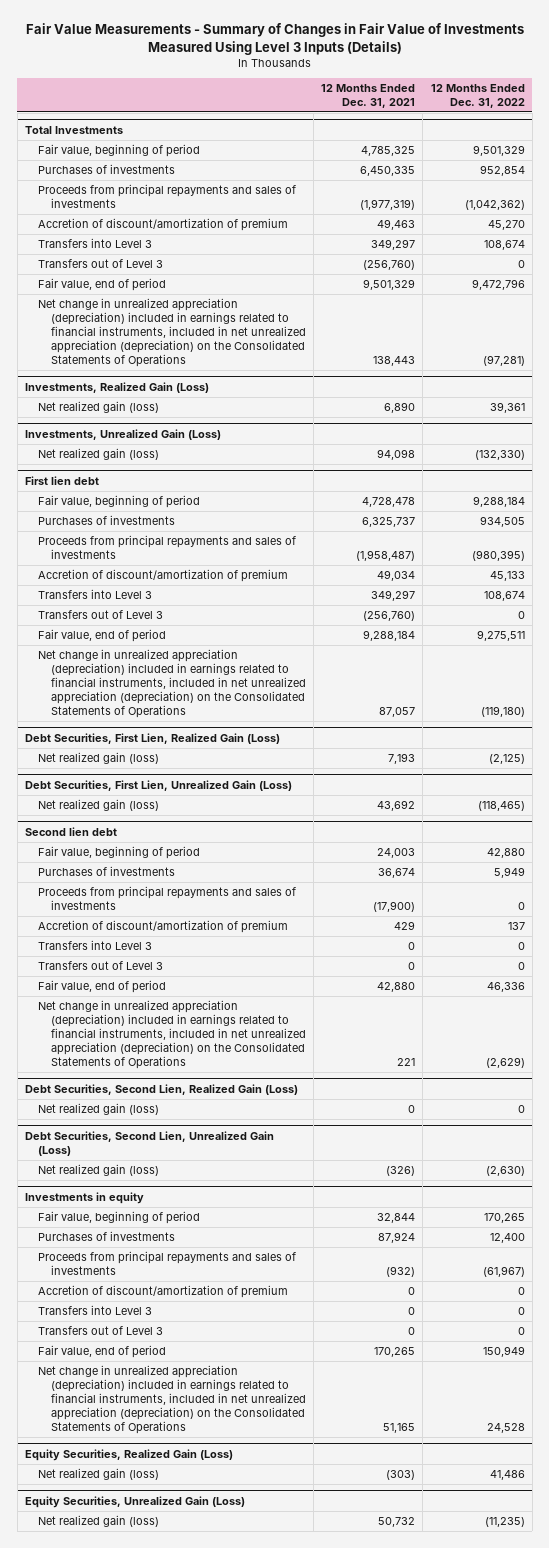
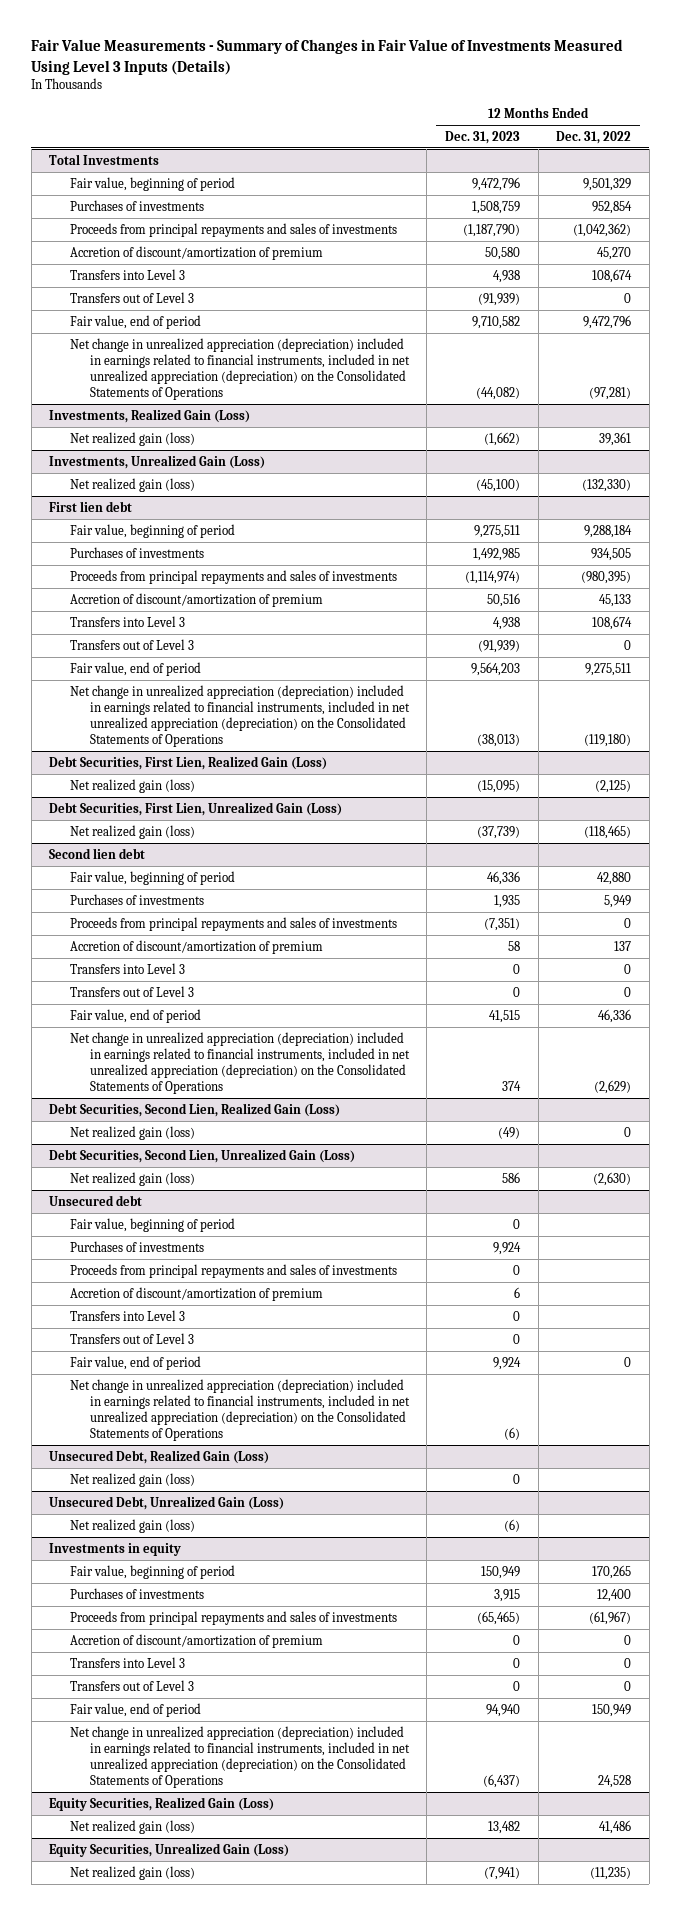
- | 12 Months Ended Dec. 31, 2021 | 12 Months Ended Dec. 31, 2022
+ | 12 Months Ended Dec. 31, 2023 | 12 Months Ended Dec. 31, 2022
+ Unsecured debt
+ Fair value, beginning of period | 0 |
+ Purchases of investments | 9,924 |
+ Proceeds from principal repayments and sales of investments | 0 |
+ Accretion of discount/amortization of premium | 6 |
+ Transfers into Level 3 | 0 |
+ Transfers out of Level 3 | 0 |
+ Fair value, end of period | 9,924 | 0
+ Net change in unrealized appreciation (depreciation) included in earnings related to financial instruments, included in net unrealized appreciation (depreciation) on the Consolidated Statements of Operations | (6) |
+ Unsecured Debt, Realized Gain (Loss)
+ Net realized gain (loss) | 0 |
+ Unsecured Debt, Unrealized Gain (Loss)
+ Net realized gain (loss) | (6) |

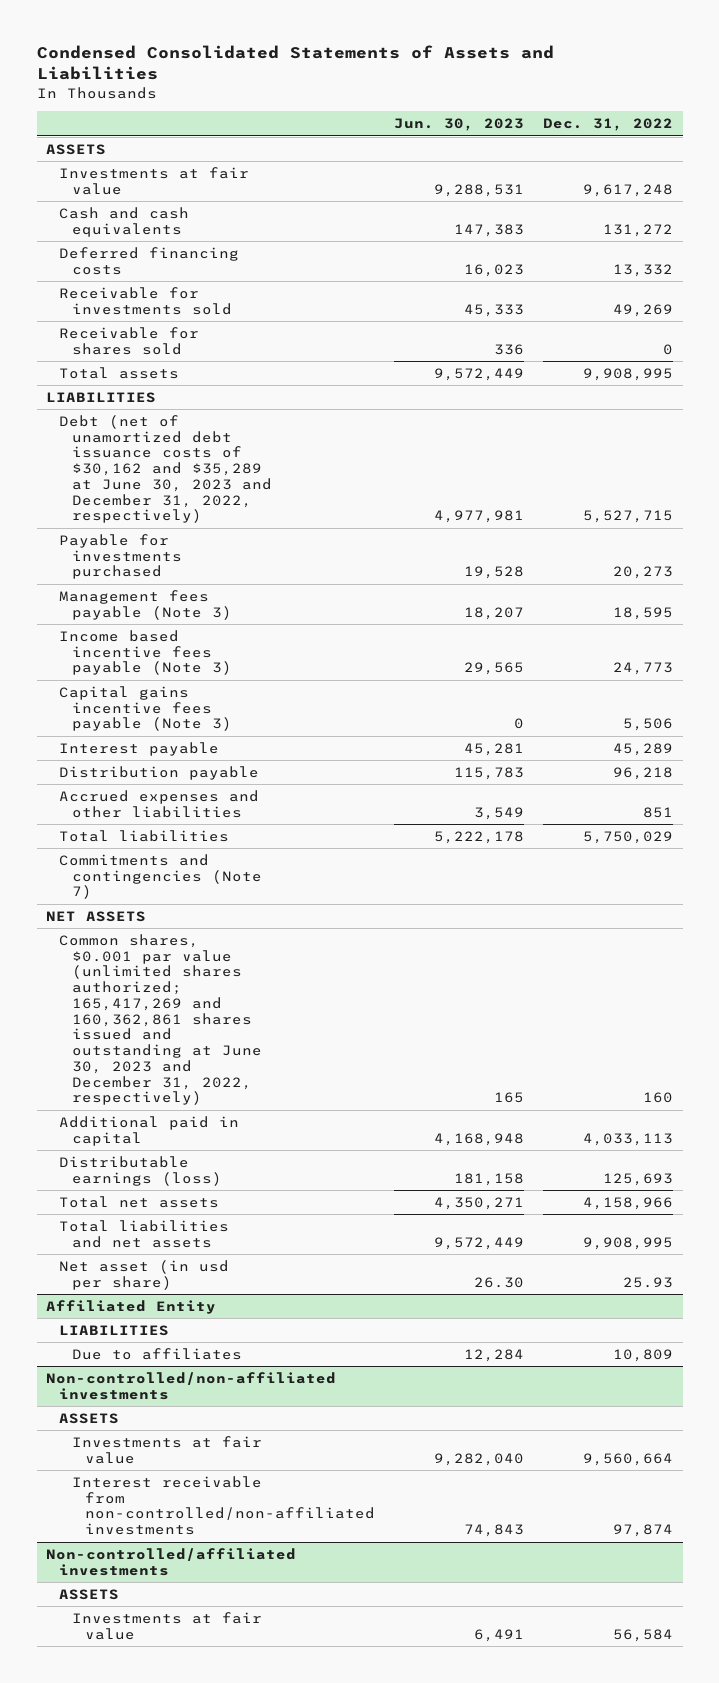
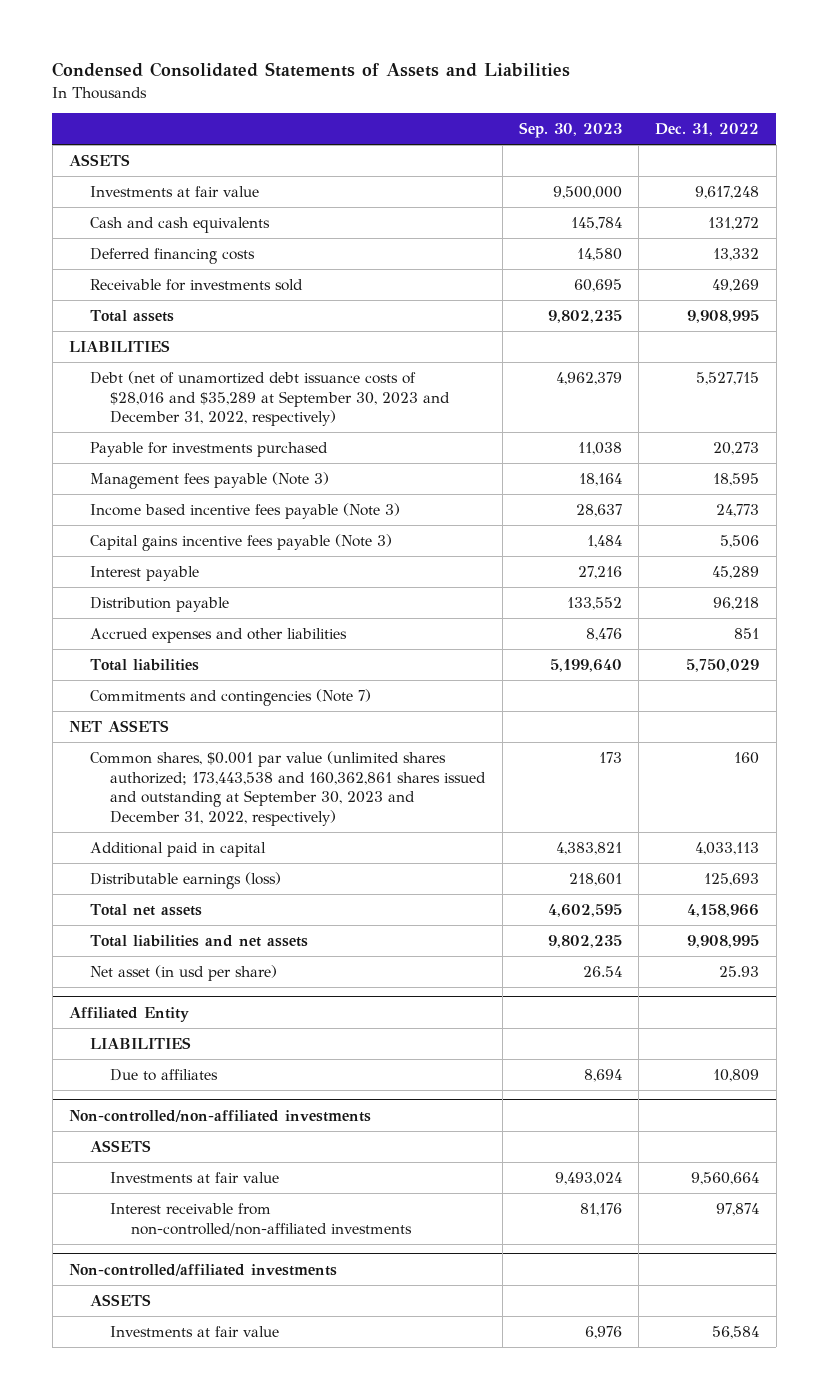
- | Jun. 30, 2023 | Dec. 31, 2022
+ | Sep. 30, 2023 | Dec. 31, 2022
- Receivable for shares sold | 336 | 0
- Debt (net of unamortized debt issuance costs of $30,162 and $35,289 at June 30, 2023 and December 31, 2022, respectively) | 4,977,981 | 5,527,715
+ Debt (net of unamortized debt issuance costs of $28,016 and $35,289 at September 30, 2023 and December 31, 2022, respectively) | 4,962,379 | 5,527,715
- Common shares, $0.001 par value (unlimited shares authorized; 165,417,269 and 160,362,861 shares issued and outstanding at June 30, 2023 and December 31, 2022, respectively) | 165 | 160
+ Common shares, $0.001 par value (unlimited shares authorized; 173,443,538 and 160,362,861 shares issued and outstanding at September 30, 2023 and December 31, 2022, respectively) | 173 | 160

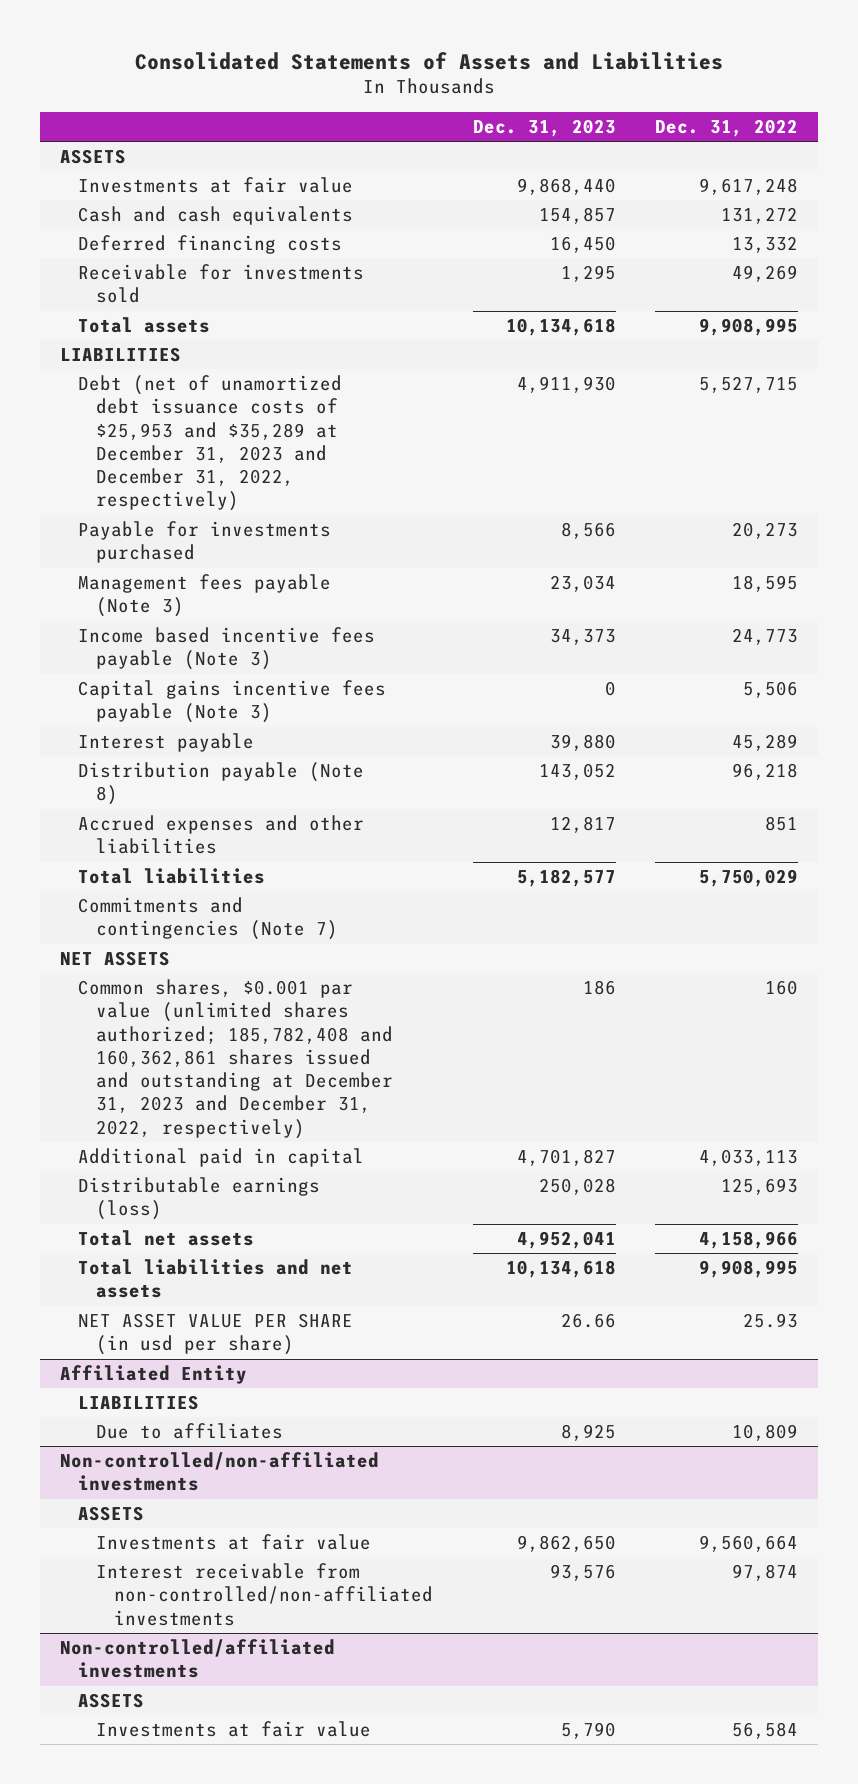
- Condensed Consolidated Statements of Assets and Liabilities
+ Consolidated Statements of Assets and Liabilities
- | Sep. 30, 2023 | Dec. 31, 2022
+ | Dec. 31, 2023 | Dec. 31, 2022
- Debt (net of unamortized debt issuance costs of $28,016 and $35,289 at September 30, 2023 and December 31, 2022, respectively) | 4,962,379 | 5,527,715
+ Debt (net of unamortized debt issuance costs of $25,953 and $35,289 at December 31, 2023 and December 31, 2022, respectively) | 4,911,930 | 5,527,715
- Distribution payable | 133,552 | 96,218
+ Distribution payable (Note 8) | 143,052 | 96,218
- Common shares, $0.001 par value (unlimited shares authorized; 173,443,538 and 160,362,861 shares issued and outstanding at September 30, 2023 and December 31, 2022, respectively) | 173 | 160
+ Common shares, $0.001 par value (unlimited shares authorized; 185,782,408 and 160,362,861 shares issued and outstanding at December 31, 2023 and December 31, 2022, respectively) | 186 | 160
- Net asset (in usd per share) | 26.54 | 25.93
+ NET ASSET VALUE PER SHARE (in usd per share) | 26.66 | 25.93

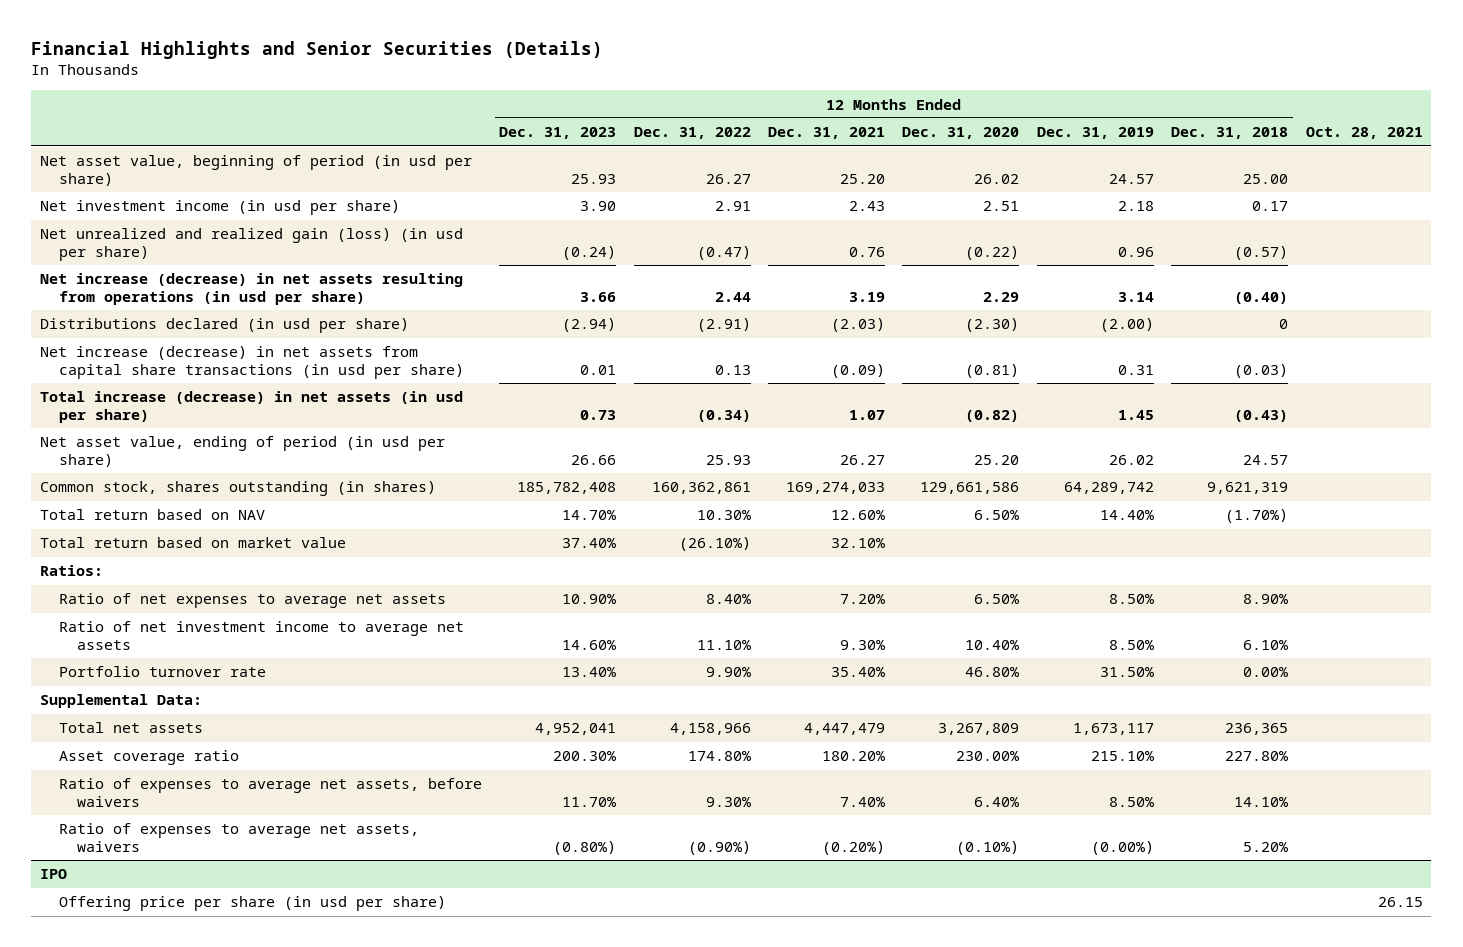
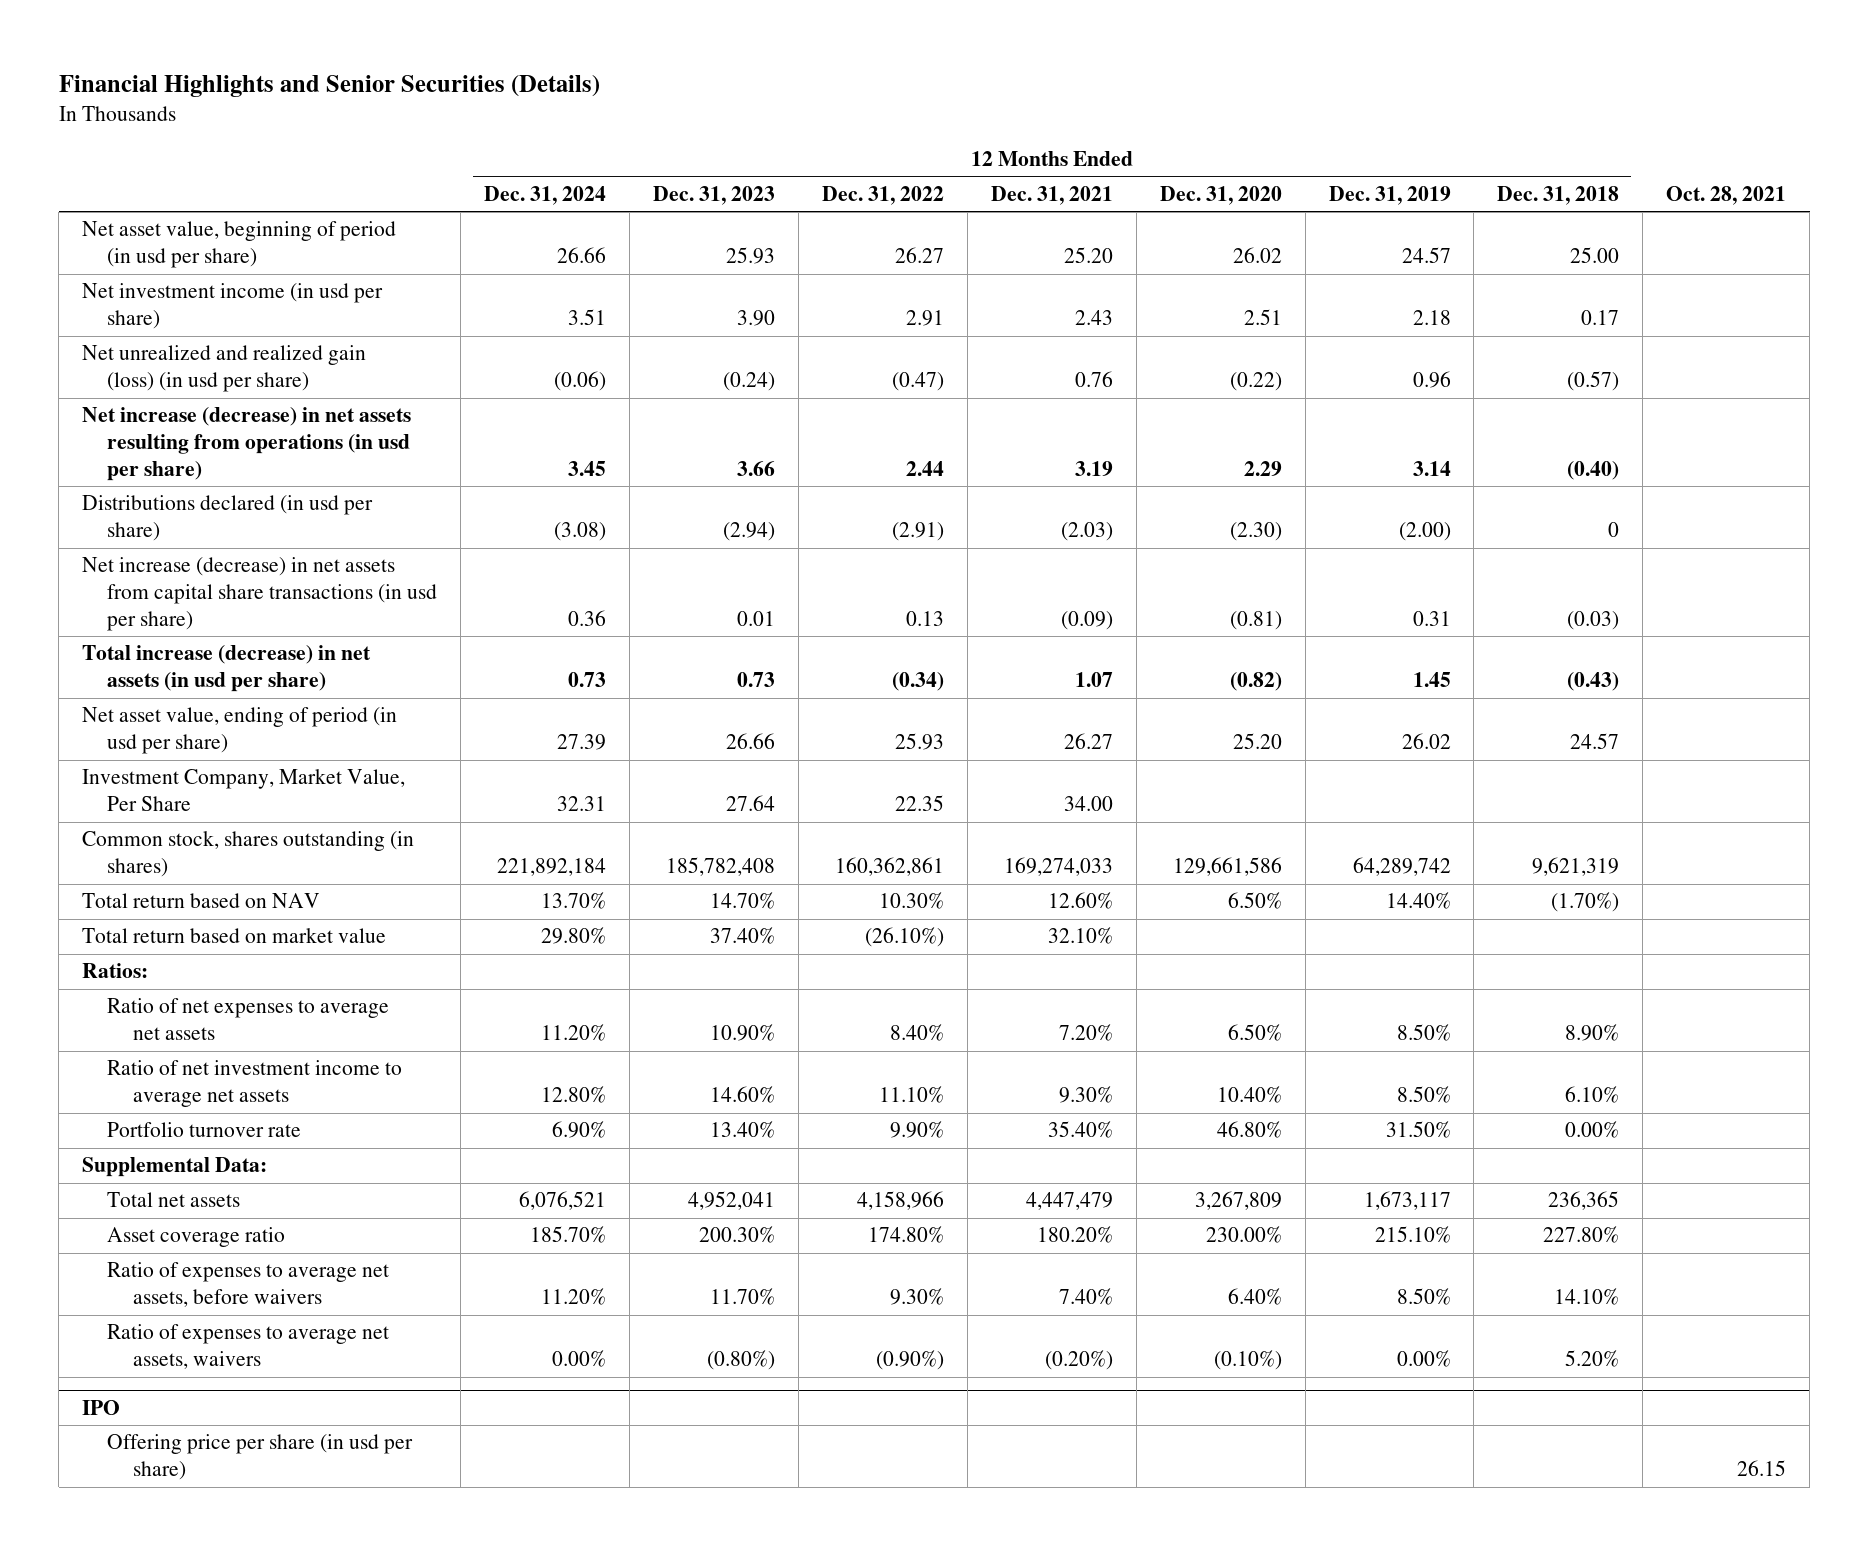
- | 12 Months Ended Dec. 31, 2023 | 12 Months Ended Dec. 31, 2022 | 12 Months Ended Dec. 31, 2021 | 12 Months Ended Dec. 31, 2020 | 12 Months Ended Dec. 31, 2019 | 12 Months Ended Dec. 31, 2018 | Oct. 28, 2021
+ | 12 Months Ended Dec. 31, 2024 | 12 Months Ended Dec. 31, 2023 | 12 Months Ended Dec. 31, 2022 | 12 Months Ended Dec. 31, 2021 | 12 Months Ended Dec. 31, 2020 | 12 Months Ended Dec. 31, 2019 | 12 Months Ended Dec. 31, 2018 | Oct. 28, 2021
+ Investment Company, Market Value, Per Share | 32.31 | 27.64 | 22.35 | 34.00 | | | |
- Ratio of expenses to average net assets, waivers | (0.80%) | (0.90%) | (0.20%) | (0.10%) | (0.00%) | 5.20% |
+ Ratio of expenses to average net assets, waivers | 0.00% | (0.80%) | (0.90%) | (0.20%) | (0.10%) | 0.00% | 5.20% |

